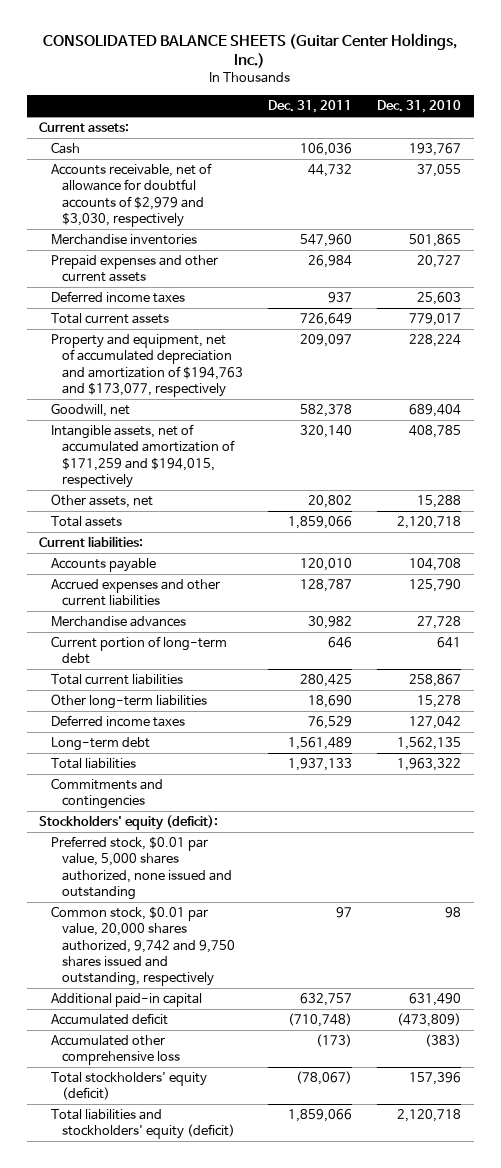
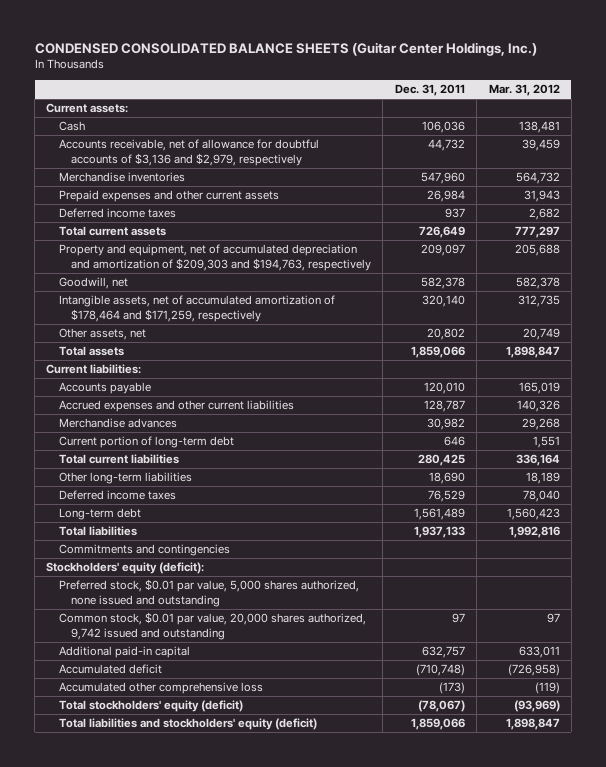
- CONSOLIDATED BALANCE SHEETS (Guitar Center Holdings, Inc.)
+ CONDENSED CONSOLIDATED BALANCE SHEETS (Guitar Center Holdings, Inc.)
- | Dec. 31, 2011 | Dec. 31, 2010
+ | Dec. 31, 2011 | Mar. 31, 2012
- Accounts receivable, net of allowance for doubtful accounts of $2,979 and $3,030, respectively | 44,732 | 37,055
+ Accounts receivable, net of allowance for doubtful accounts of $3,136 and $2,979, respectively | 44,732 | 39,459
- Property and equipment, net of accumulated depreciation and amortization of $194,763 and $173,077, respectively | 209,097 | 228,224
+ Property and equipment, net of accumulated depreciation and amortization of $209,303 and $194,763, respectively | 209,097 | 205,688
- Intangible assets, net of accumulated amortization of $171,259 and $194,015, respectively | 320,140 | 408,785
+ Intangible assets, net of accumulated amortization of $178,464 and $171,259, respectively | 320,140 | 312,735
- Common stock, $0.01 par value, 20,000 shares authorized, 9,742 and 9,750 shares issued and outstanding, respectively | 97 | 98
+ Common stock, $0.01 par value, 20,000 shares authorized, 9,742 issued and outstanding | 97 | 97

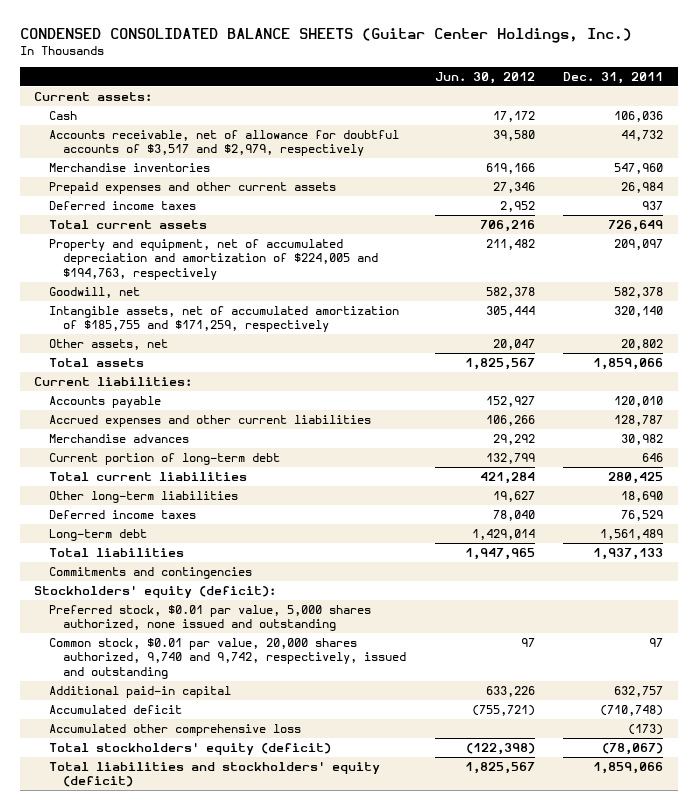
- | Dec. 31, 2011 | Mar. 31, 2012
+ | Jun. 30, 2012 | Dec. 31, 2011
- Accounts receivable, net of allowance for doubtful accounts of $3,136 and $2,979, respectively | 44,732 | 39,459
+ Accounts receivable, net of allowance for doubtful accounts of $3,517 and $2,979, respectively | 39,580 | 44,732
- Property and equipment, net of accumulated depreciation and amortization of $209,303 and $194,763, respectively | 209,097 | 205,688
+ Property and equipment, net of accumulated depreciation and amortization of $224,005 and $194,763, respectively | 211,482 | 209,097
- Intangible assets, net of accumulated amortization of $178,464 and $171,259, respectively | 320,140 | 312,735
+ Intangible assets, net of accumulated amortization of $185,755 and $171,259, respectively | 305,444 | 320,140
- Common stock, $0.01 par value, 20,000 shares authorized, 9,742 issued and outstanding | 97 | 97
+ Common stock, $0.01 par value, 20,000 shares authorized, 9,740 and 9,742, respectively, issued and outstanding | 97 | 97

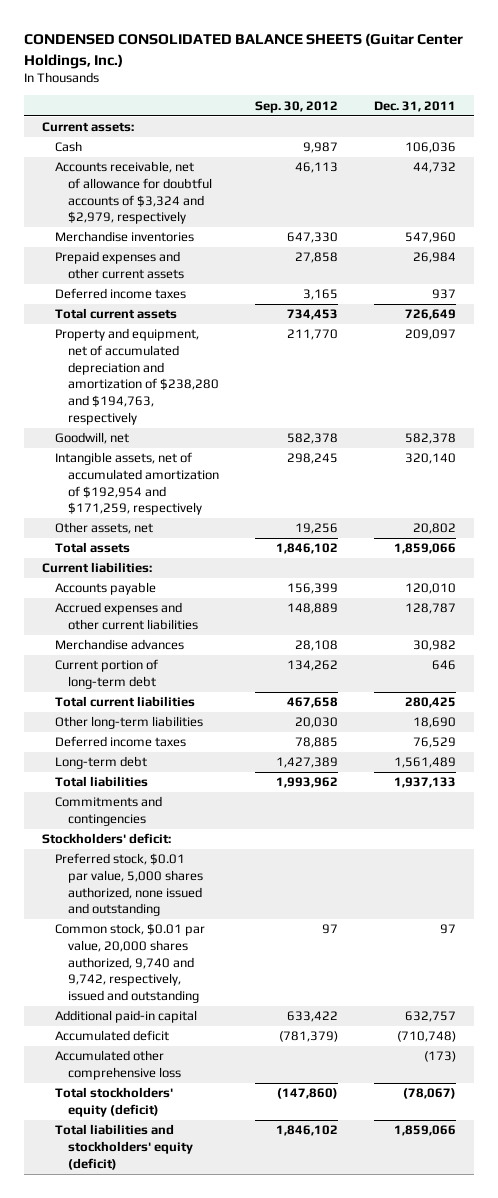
- | Jun. 30, 2012 | Dec. 31, 2011
+ | Sep. 30, 2012 | Dec. 31, 2011
- Accounts receivable, net of allowance for doubtful accounts of $3,517 and $2,979, respectively | 39,580 | 44,732
+ Accounts receivable, net of allowance for doubtful accounts of $3,324 and $2,979, respectively | 46,113 | 44,732
- Property and equipment, net of accumulated depreciation and amortization of $224,005 and $194,763, respectively | 211,482 | 209,097
+ Property and equipment, net of accumulated depreciation and amortization of $238,280 and $194,763, respectively | 211,770 | 209,097
- Intangible assets, net of accumulated amortization of $185,755 and $171,259, respectively | 305,444 | 320,140
+ Intangible assets, net of accumulated amortization of $192,954 and $171,259, respectively | 298,245 | 320,140
- Stockholders' equity (deficit):
+ Stockholders' deficit:

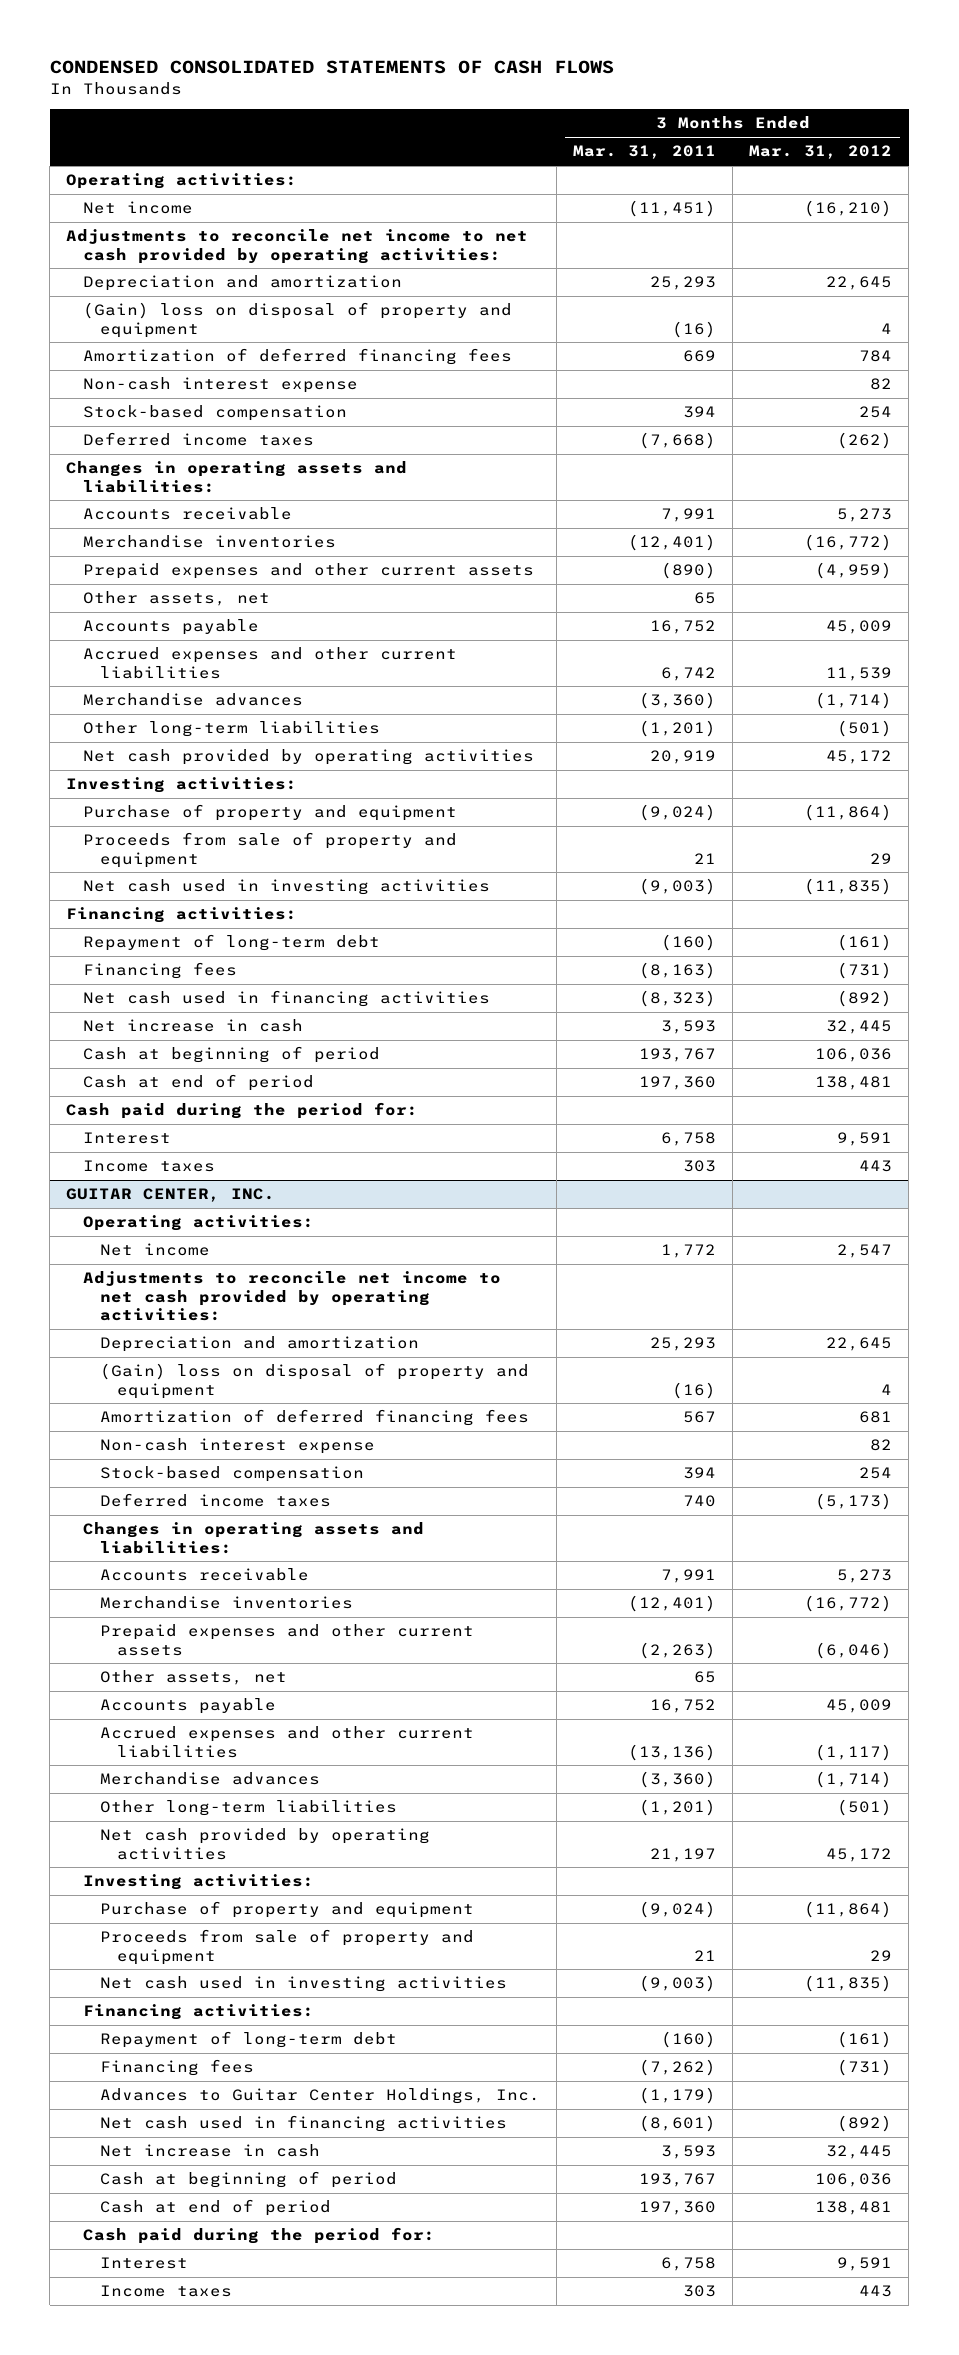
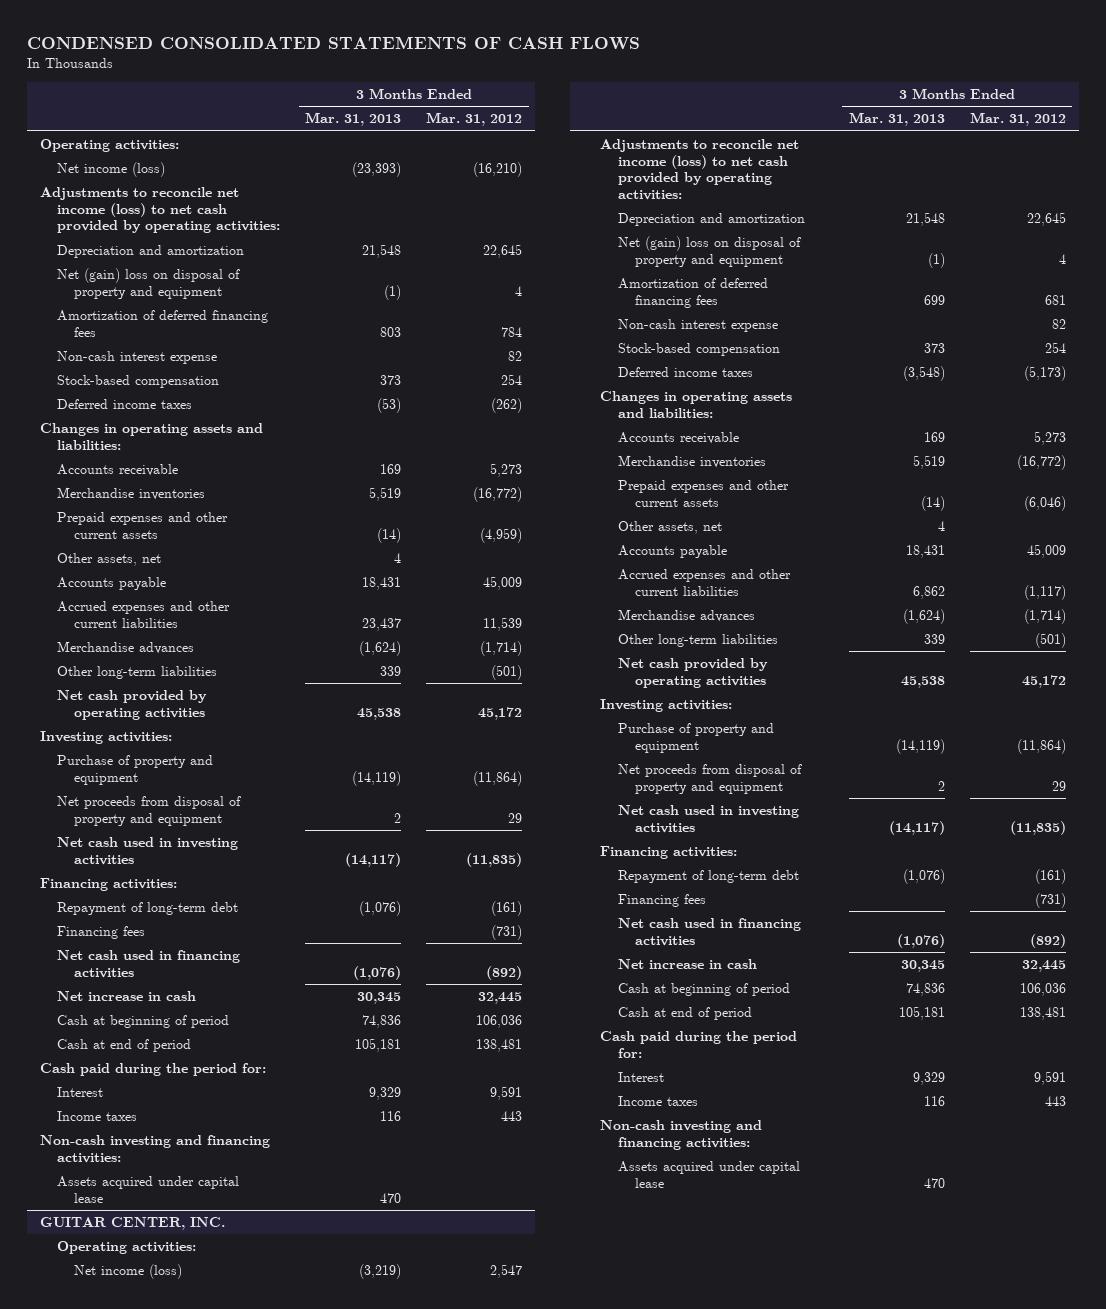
- | 3 Months Ended Mar. 31, 2011 | 3 Months Ended Mar. 31, 2012
+ | 3 Months Ended Mar. 31, 2013 | 3 Months Ended Mar. 31, 2012
- Net income | (11,451) | (16,210)
- Adjustments to reconcile net income to net cash provided by operating activities:
+ Net income (loss) | (23,393) | (16,210)
+ Adjustments to reconcile net income (loss) to net cash provided by operating activities:
- (Gain) loss on disposal of property and equipment | (16) | 4
+ Net (gain) loss on disposal of property and equipment | (1) | 4
- Proceeds from sale of property and equipment | 21 | 29
+ Net proceeds from disposal of property and equipment | 2 | 29
+ Non-cash investing and financing activities:
+ Assets acquired under capital lease | 470 |
@ GUITAR CENTER, INC.
- Net income | 1,772 | 2,547
- Adjustments to reconcile net income to net cash provided by operating activities:
+ Net income (loss) | (3,219) | 2,547
+ Adjustments to reconcile net income (loss) to net cash provided by operating activities:
- (Gain) loss on disposal of property and equipment | (16) | 4
+ Net (gain) loss on disposal of property and equipment | (1) | 4
- Proceeds from sale of property and equipment | 21 | 29
+ Net proceeds from disposal of property and equipment | 2 | 29
- Advances to Guitar Center Holdings, Inc. | (1,179) |
+ Non-cash investing and financing activities:
+ Assets acquired under capital lease | 470 |

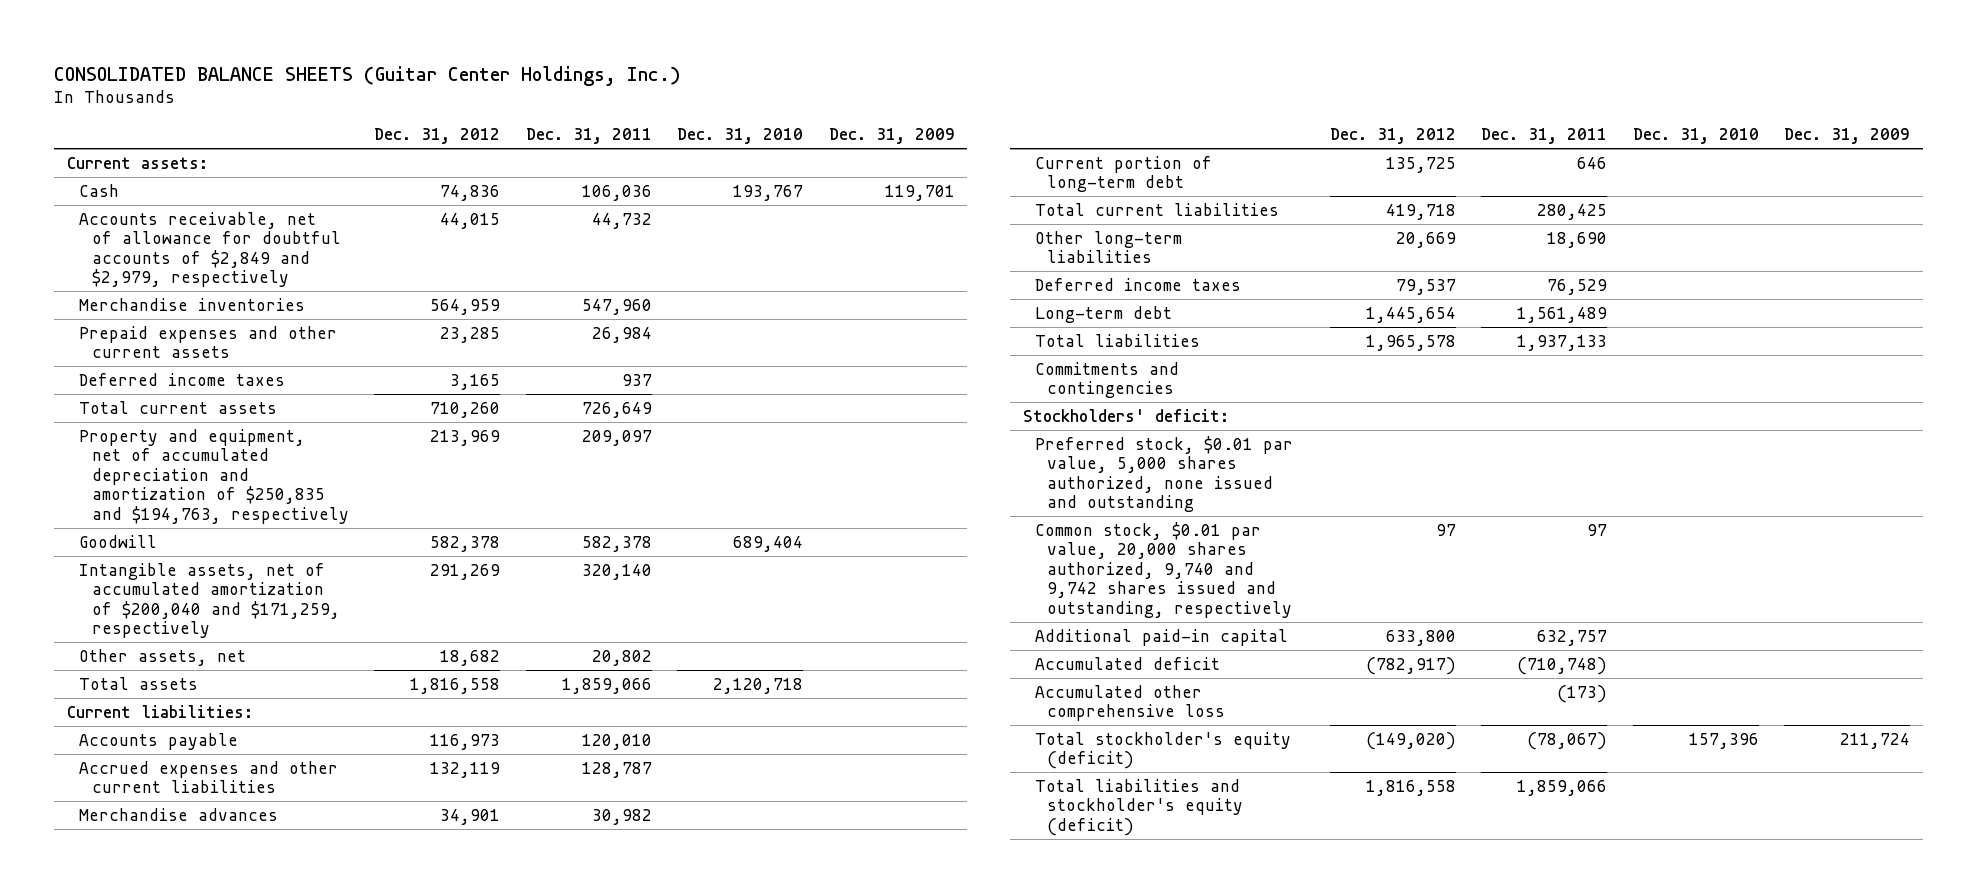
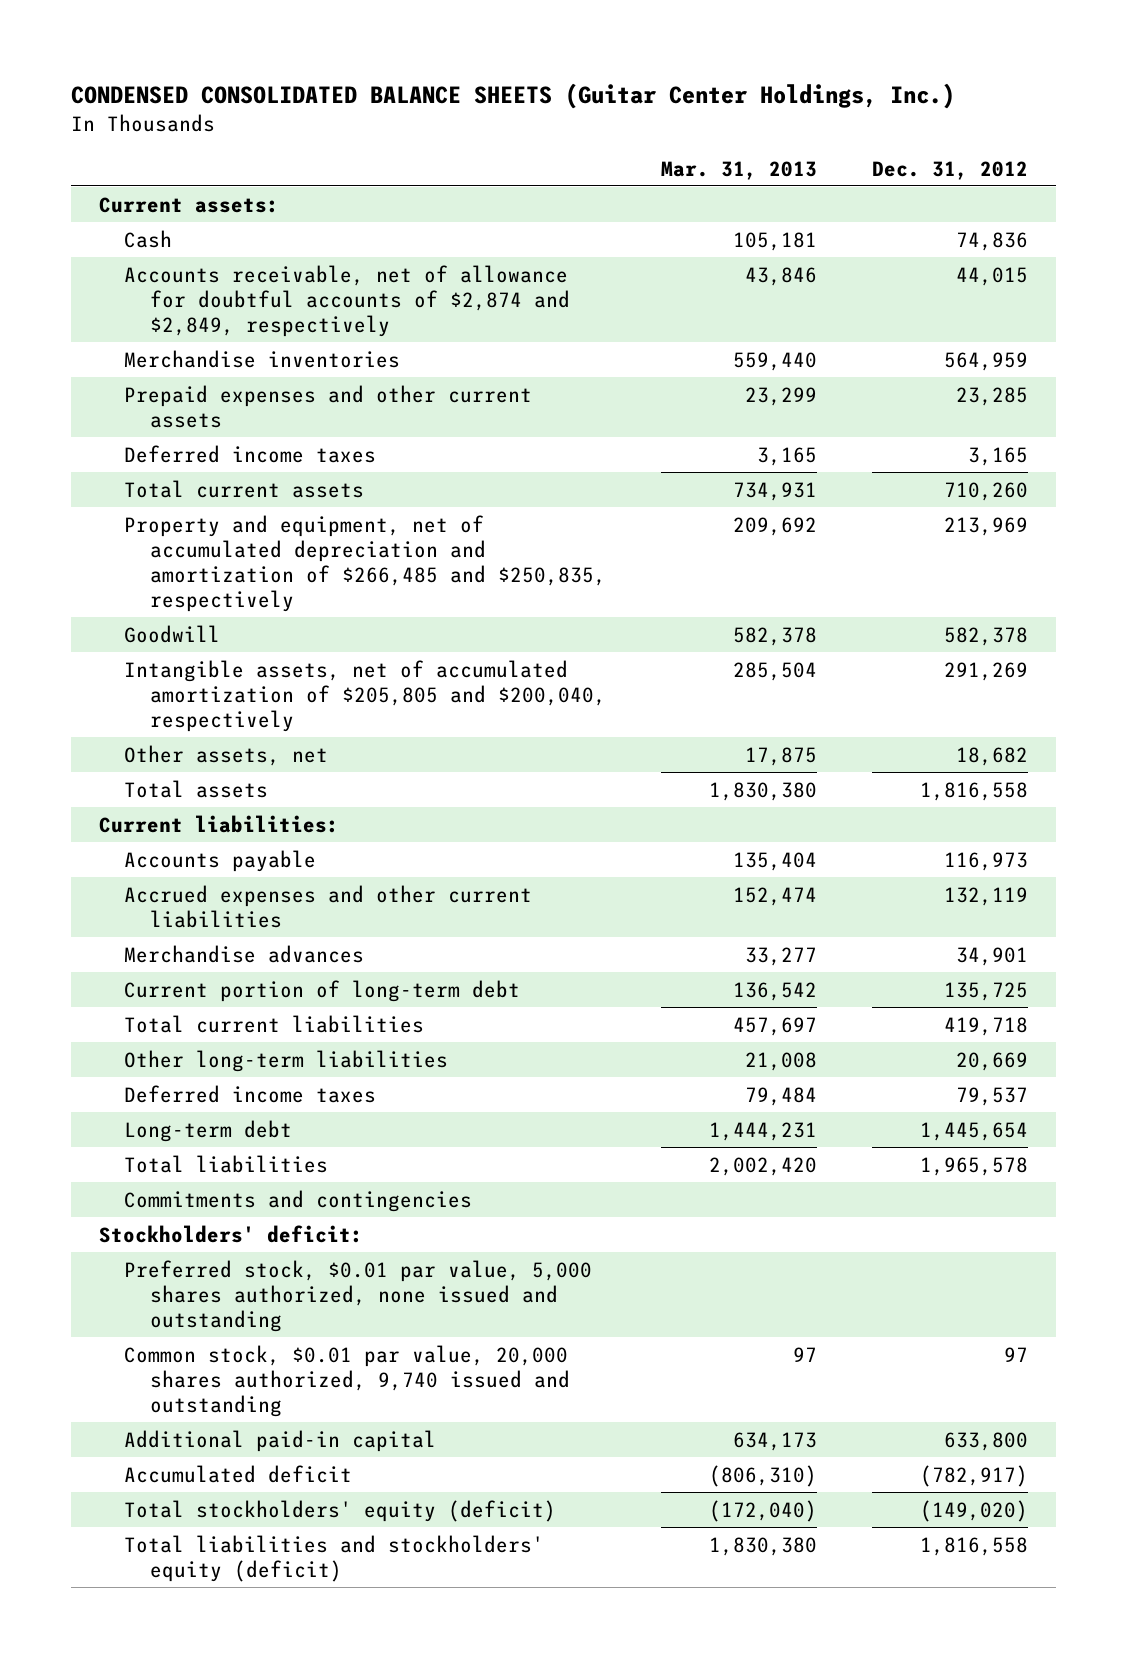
- CONSOLIDATED BALANCE SHEETS (Guitar Center Holdings, Inc.)
+ CONDENSED CONSOLIDATED BALANCE SHEETS (Guitar Center Holdings, Inc.)
- | Dec. 31, 2012 | Dec. 31, 2011 | Dec. 31, 2010 | Dec. 31, 2009
+ | Mar. 31, 2013 | Dec. 31, 2012
- Accounts receivable, net of allowance for doubtful accounts of $2,849 and $2,979, respectively | 44,015 | 44,732 | |
+ Accounts receivable, net of allowance for doubtful accounts of $2,874 and $2,849, respectively | 43,846 | 44,015
- Property and equipment, net of accumulated depreciation and amortization of $250,835 and $194,763, respectively | 213,969 | 209,097 | |
+ Property and equipment, net of accumulated depreciation and amortization of $266,485 and $250,835, respectively | 209,692 | 213,969
- Intangible assets, net of accumulated amortization of $200,040 and $171,259, respectively | 291,269 | 320,140 | |
+ Intangible assets, net of accumulated amortization of $205,805 and $200,040, respectively | 285,504 | 291,269
- Common stock, $0.01 par value, 20,000 shares authorized, 9,740 and 9,742 shares issued and outstanding, respectively | 97 | 97 | |
+ Common stock, $0.01 par value, 20,000 shares authorized, 9,740 issued and outstanding | 97 | 97
- Accumulated other comprehensive loss | | (173) | |
- Total stockholder's equity (deficit) | (149,020) | (78,067) | 157,396 | 211,724
- Total liabilities and stockholder's equity (deficit) | 1,816,558 | 1,859,066 | |
+ Total stockholders' equity (deficit) | (172,040) | (149,020)
+ Total liabilities and stockholders' equity (deficit) | 1,830,380 | 1,816,558

